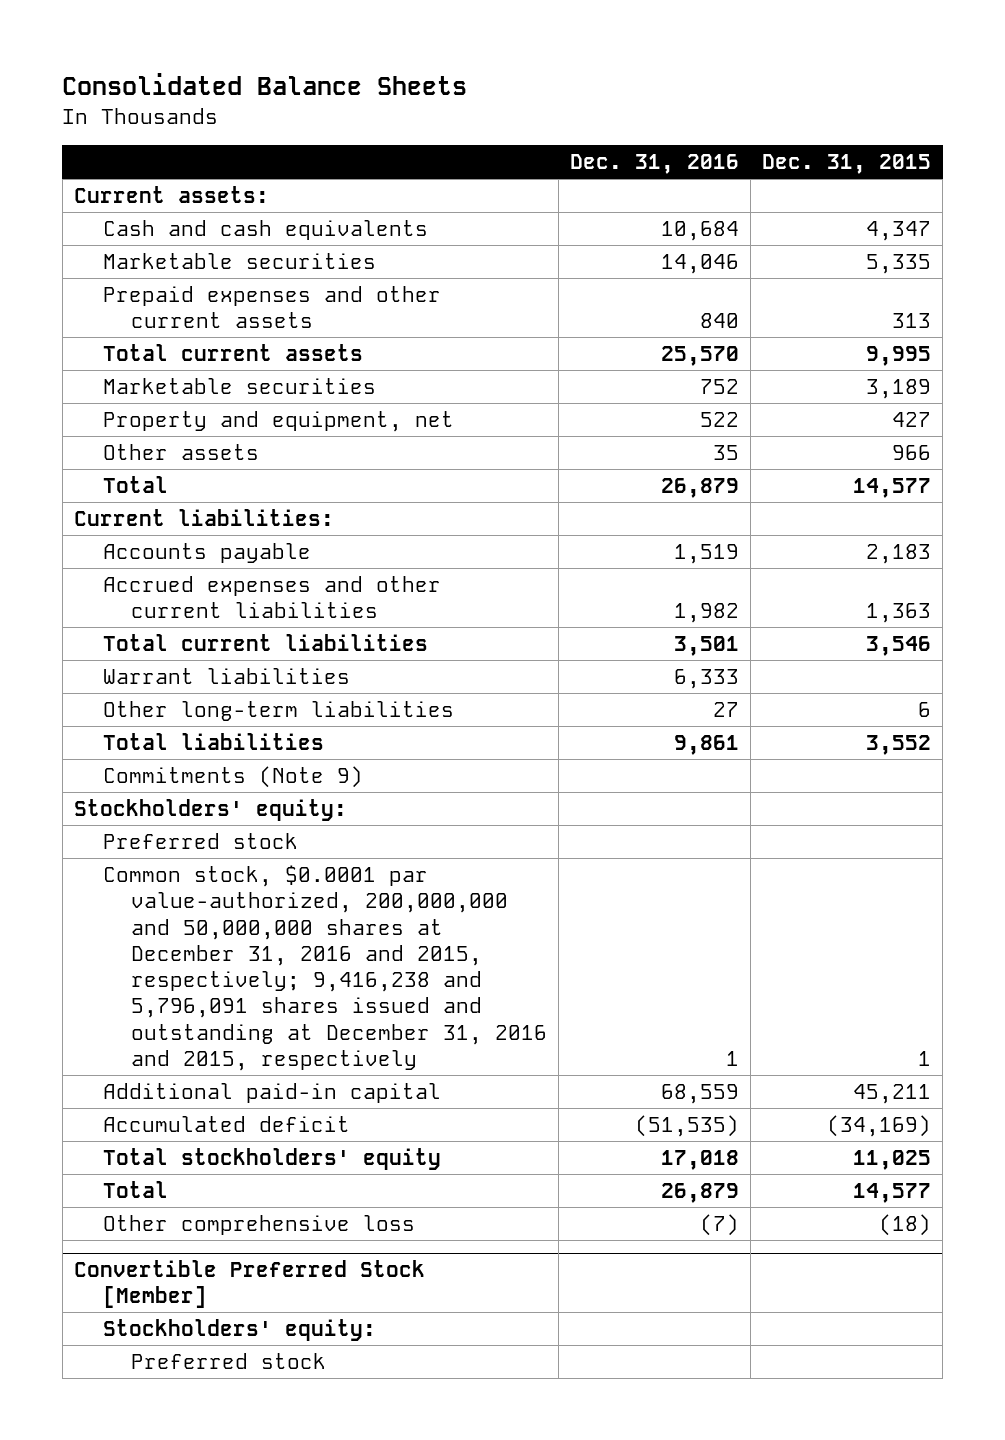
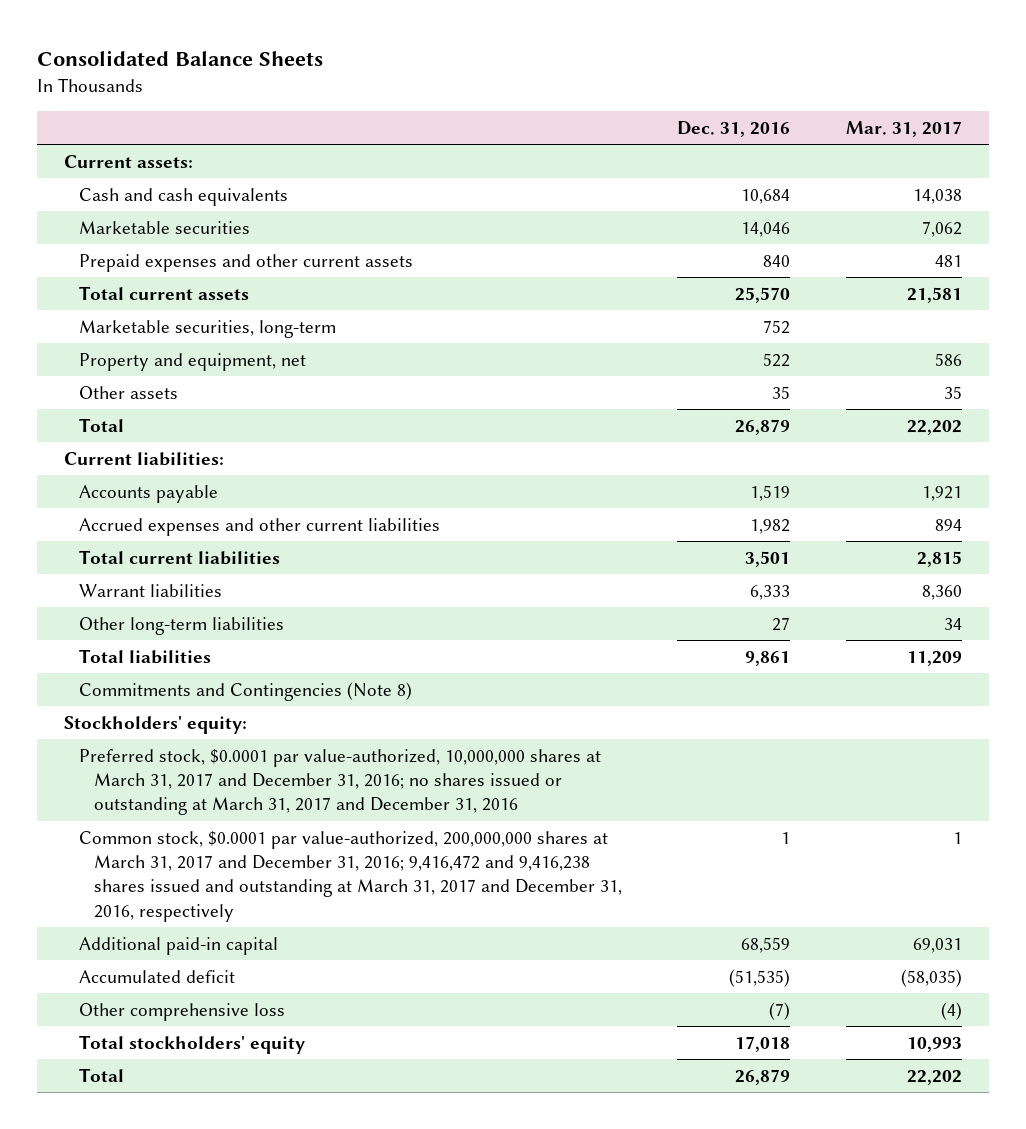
- | Dec. 31, 2016 | Dec. 31, 2015
+ | Dec. 31, 2016 | Mar. 31, 2017
- Marketable securities | 752 | 3,189
+ Marketable securities, long-term | 752 |
- Commitments (Note 9)
+ Commitments and Contingencies (Note 8)
- Preferred stock
- Common stock, $0.0001 par value-authorized, 200,000,000 and 50,000,000 shares at December 31, 2016 and 2015, respectively; 9,416,238 and 5,796,091 shares issued and outstanding at December 31, 2016 and 2015, respectively | 1 | 1
+ Preferred stock, $0.0001 par value-authorized, 10,000,000 shares at March 31, 2017 and December 31, 2016; no shares issued or outstanding at March 31, 2017 and December 31, 2016
+ Common stock, $0.0001 par value-authorized, 200,000,000 shares at March 31, 2017 and December 31, 2016; 9,416,472 and 9,416,238 shares issued and outstanding at March 31, 2017 and December 31, 2016, respectively | 1 | 1
moved up: Other comprehensive loss | (7) | (4)
- Convertible Preferred Stock [Member]
- Stockholders' equity:
- Preferred stock

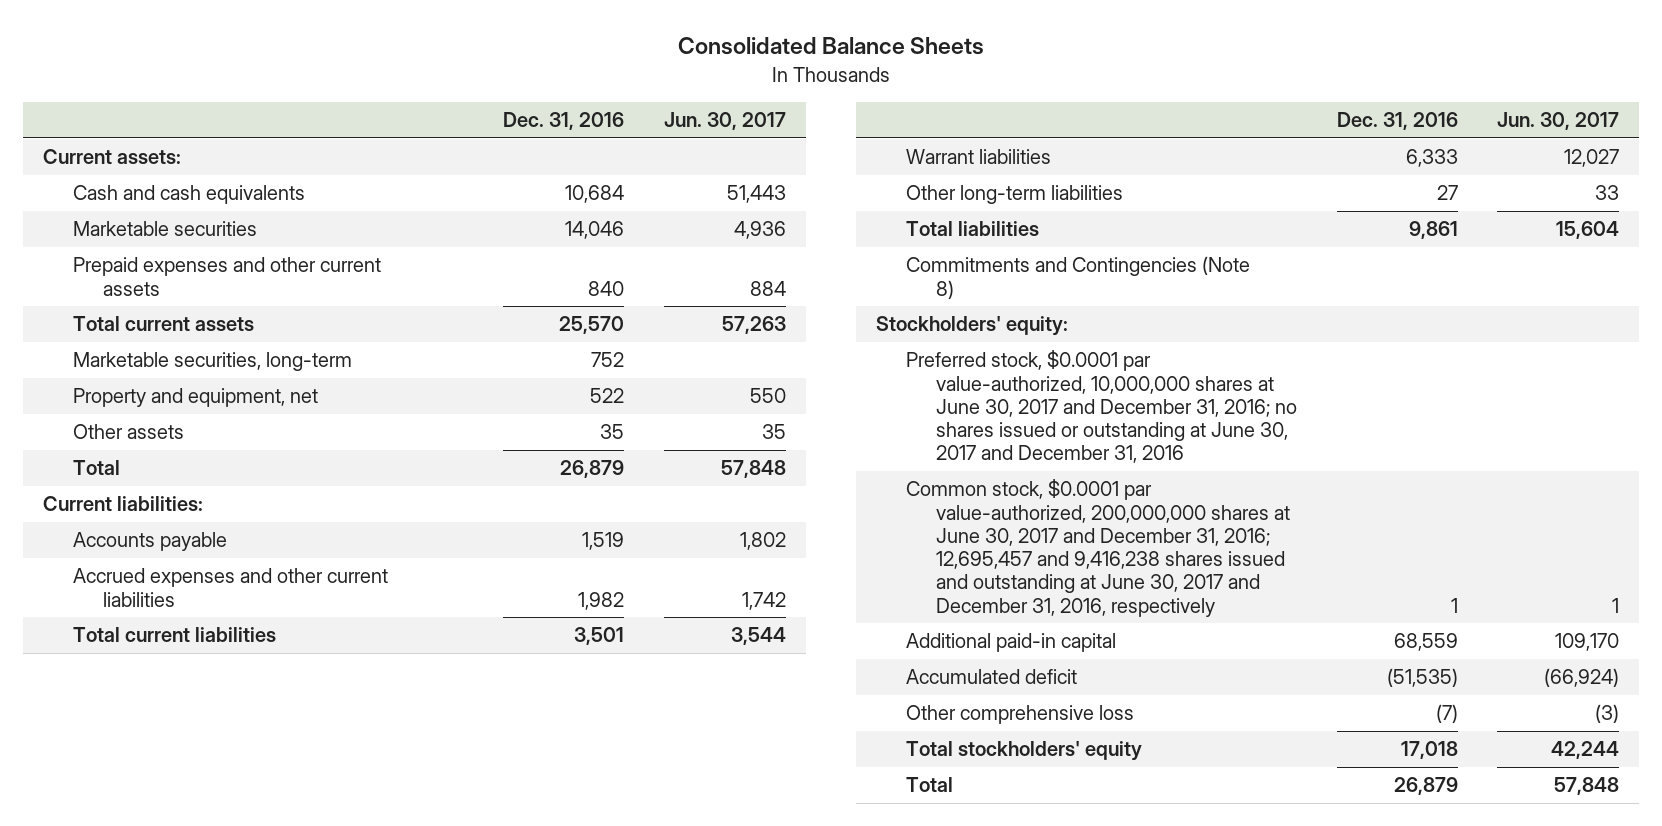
- | Dec. 31, 2016 | Mar. 31, 2017
+ | Dec. 31, 2016 | Jun. 30, 2017
- Preferred stock, $0.0001 par value-authorized, 10,000,000 shares at March 31, 2017 and December 31, 2016; no shares issued or outstanding at March 31, 2017 and December 31, 2016
- Common stock, $0.0001 par value-authorized, 200,000,000 shares at March 31, 2017 and December 31, 2016; 9,416,472 and 9,416,238 shares issued and outstanding at March 31, 2017 and December 31, 2016, respectively | 1 | 1
+ Preferred stock, $0.0001 par value-authorized, 10,000,000 shares at June 30, 2017 and December 31, 2016; no shares issued or outstanding at June 30, 2017 and December 31, 2016
+ Common stock, $0.0001 par value-authorized, 200,000,000 shares at June 30, 2017 and December 31, 2016; 12,695,457 and 9,416,238 shares issued and outstanding at June 30, 2017 and December 31, 2016, respectively | 1 | 1

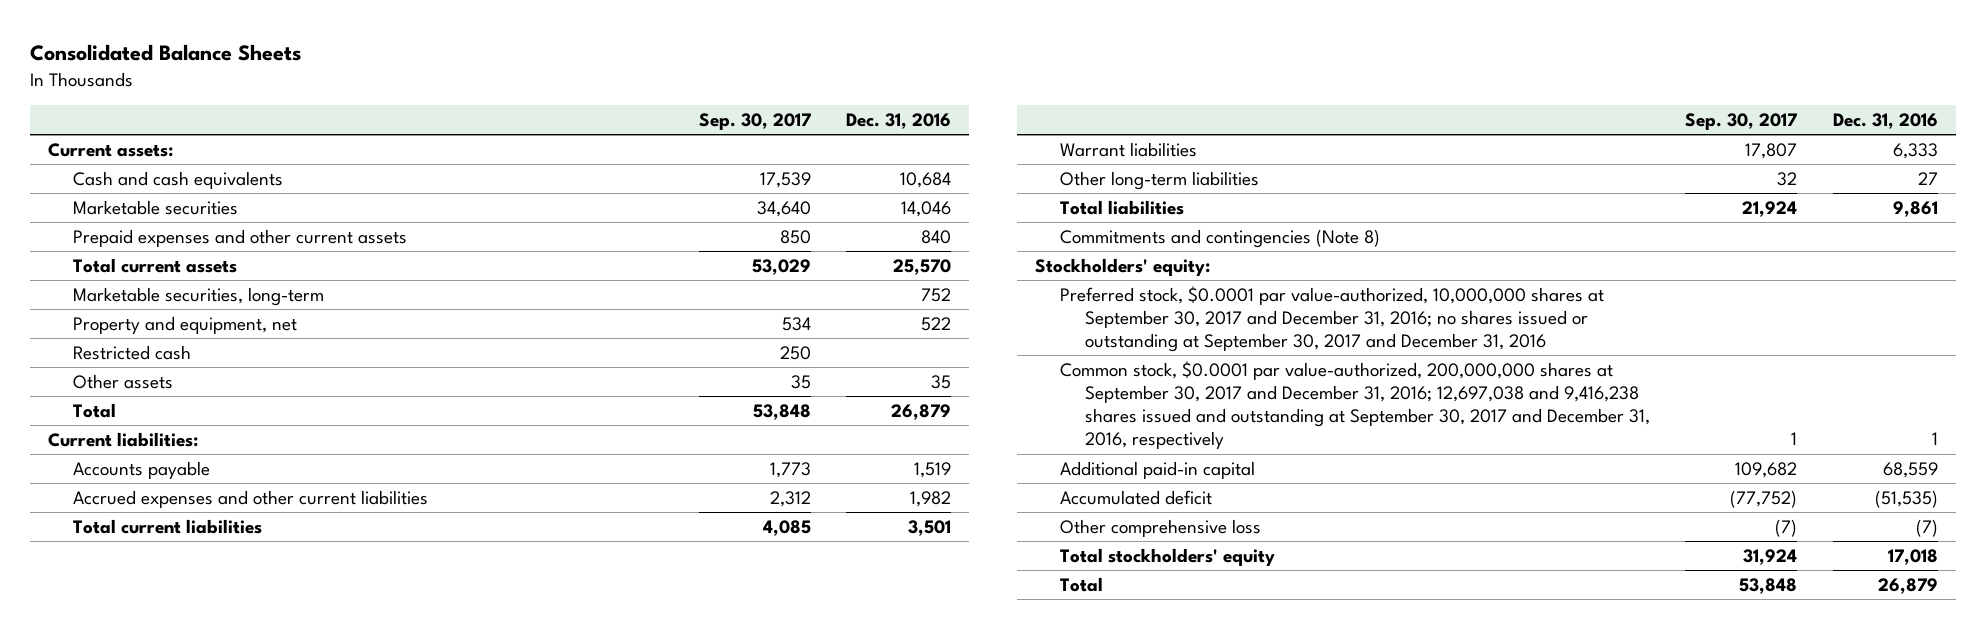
- | Dec. 31, 2016 | Jun. 30, 2017
+ | Sep. 30, 2017 | Dec. 31, 2016
+ Restricted cash | 250 |
- Commitments and Contingencies (Note 8)
+ Commitments and contingencies (Note 8)
- Preferred stock, $0.0001 par value-authorized, 10,000,000 shares at June 30, 2017 and December 31, 2016; no shares issued or outstanding at June 30, 2017 and December 31, 2016
- Common stock, $0.0001 par value-authorized, 200,000,000 shares at June 30, 2017 and December 31, 2016; 12,695,457 and 9,416,238 shares issued and outstanding at June 30, 2017 and December 31, 2016, respectively | 1 | 1
+ Preferred stock, $0.0001 par value-authorized, 10,000,000 shares at September 30, 2017 and December 31, 2016; no shares issued or outstanding at September 30, 2017 and December 31, 2016
+ Common stock, $0.0001 par value-authorized, 200,000,000 shares at September 30, 2017 and December 31, 2016; 12,697,038 and 9,416,238 shares issued and outstanding at September 30, 2017 and December 31, 2016, respectively | 1 | 1

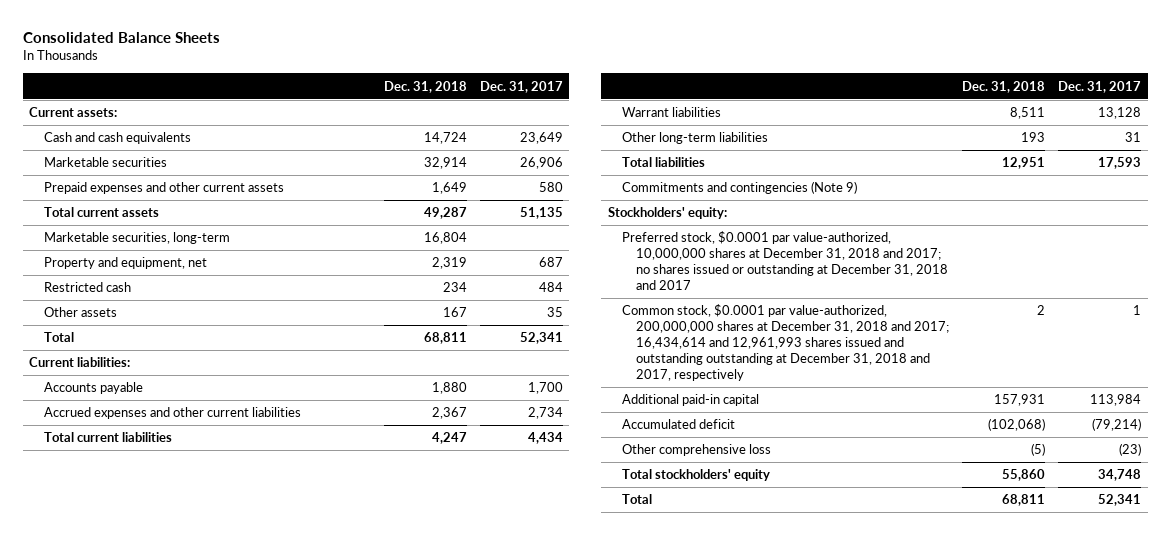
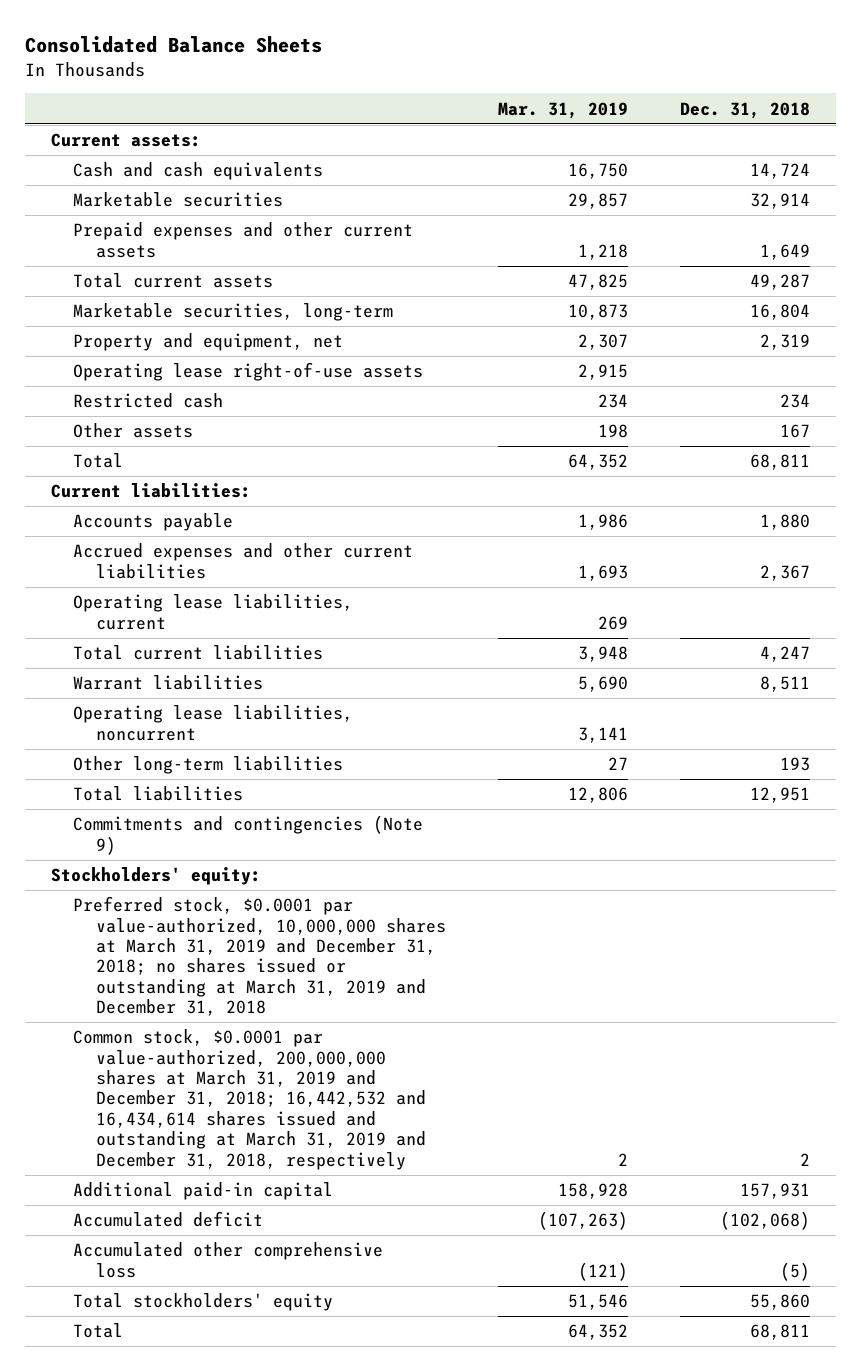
- | Dec. 31, 2018 | Dec. 31, 2017
+ | Mar. 31, 2019 | Dec. 31, 2018
+ Operating lease right-of-use assets | 2,915 |
+ Operating lease liabilities, current | 269 |
+ Operating lease liabilities, noncurrent | 3,141 |
- Preferred stock, $0.0001 par value-authorized, 10,000,000 shares at December 31, 2018 and 2017; no shares issued or outstanding at December 31, 2018 and 2017
- Common stock, $0.0001 par value-authorized, 200,000,000 shares at December 31, 2018 and 2017; 16,434,614 and 12,961,993 shares issued and outstanding outstanding at December 31, 2018 and 2017, respectively | 2 | 1
+ Preferred stock, $0.0001 par value-authorized, 10,000,000 shares at March 31, 2019 and December 31, 2018; no shares issued or outstanding at March 31, 2019 and December 31, 2018
+ Common stock, $0.0001 par value-authorized, 200,000,000 shares at March 31, 2019 and December 31, 2018; 16,442,532 and 16,434,614 shares issued and outstanding at March 31, 2019 and December 31, 2018, respectively | 2 | 2
- Other comprehensive loss | (5) | (23)
+ Accumulated other comprehensive loss | (121) | (5)

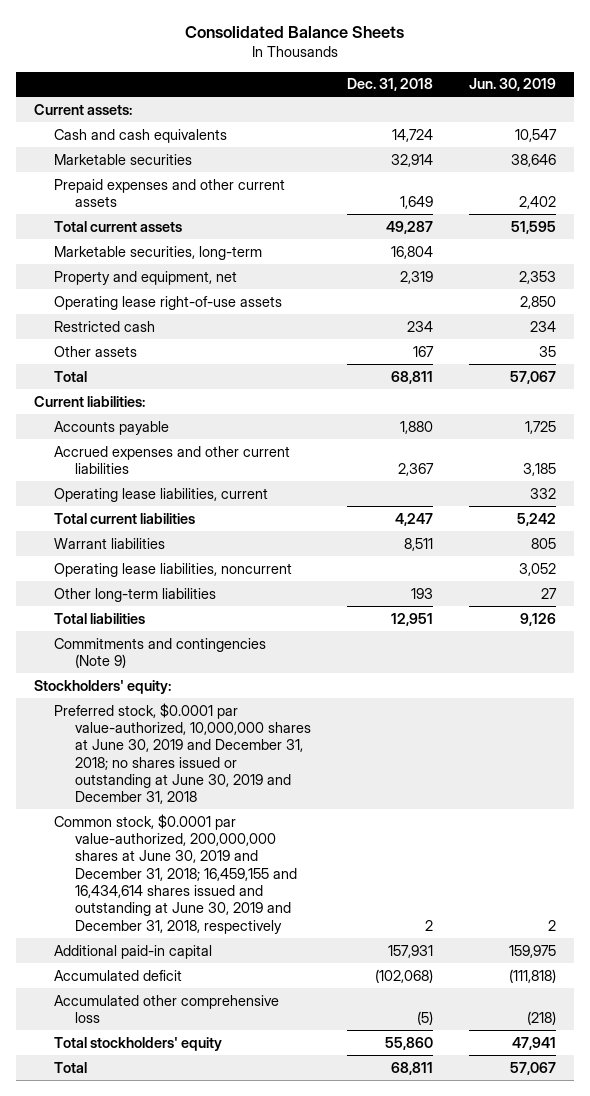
- | Mar. 31, 2019 | Dec. 31, 2018
+ | Dec. 31, 2018 | Jun. 30, 2019
- Preferred stock, $0.0001 par value-authorized, 10,000,000 shares at March 31, 2019 and December 31, 2018; no shares issued or outstanding at March 31, 2019 and December 31, 2018
- Common stock, $0.0001 par value-authorized, 200,000,000 shares at March 31, 2019 and December 31, 2018; 16,442,532 and 16,434,614 shares issued and outstanding at March 31, 2019 and December 31, 2018, respectively | 2 | 2
+ Preferred stock, $0.0001 par value-authorized, 10,000,000 shares at June 30, 2019 and December 31, 2018; no shares issued or outstanding at June 30, 2019 and December 31, 2018
+ Common stock, $0.0001 par value-authorized, 200,000,000 shares at June 30, 2019 and December 31, 2018; 16,459,155 and 16,434,614 shares issued and outstanding at June 30, 2019 and December 31, 2018, respectively | 2 | 2

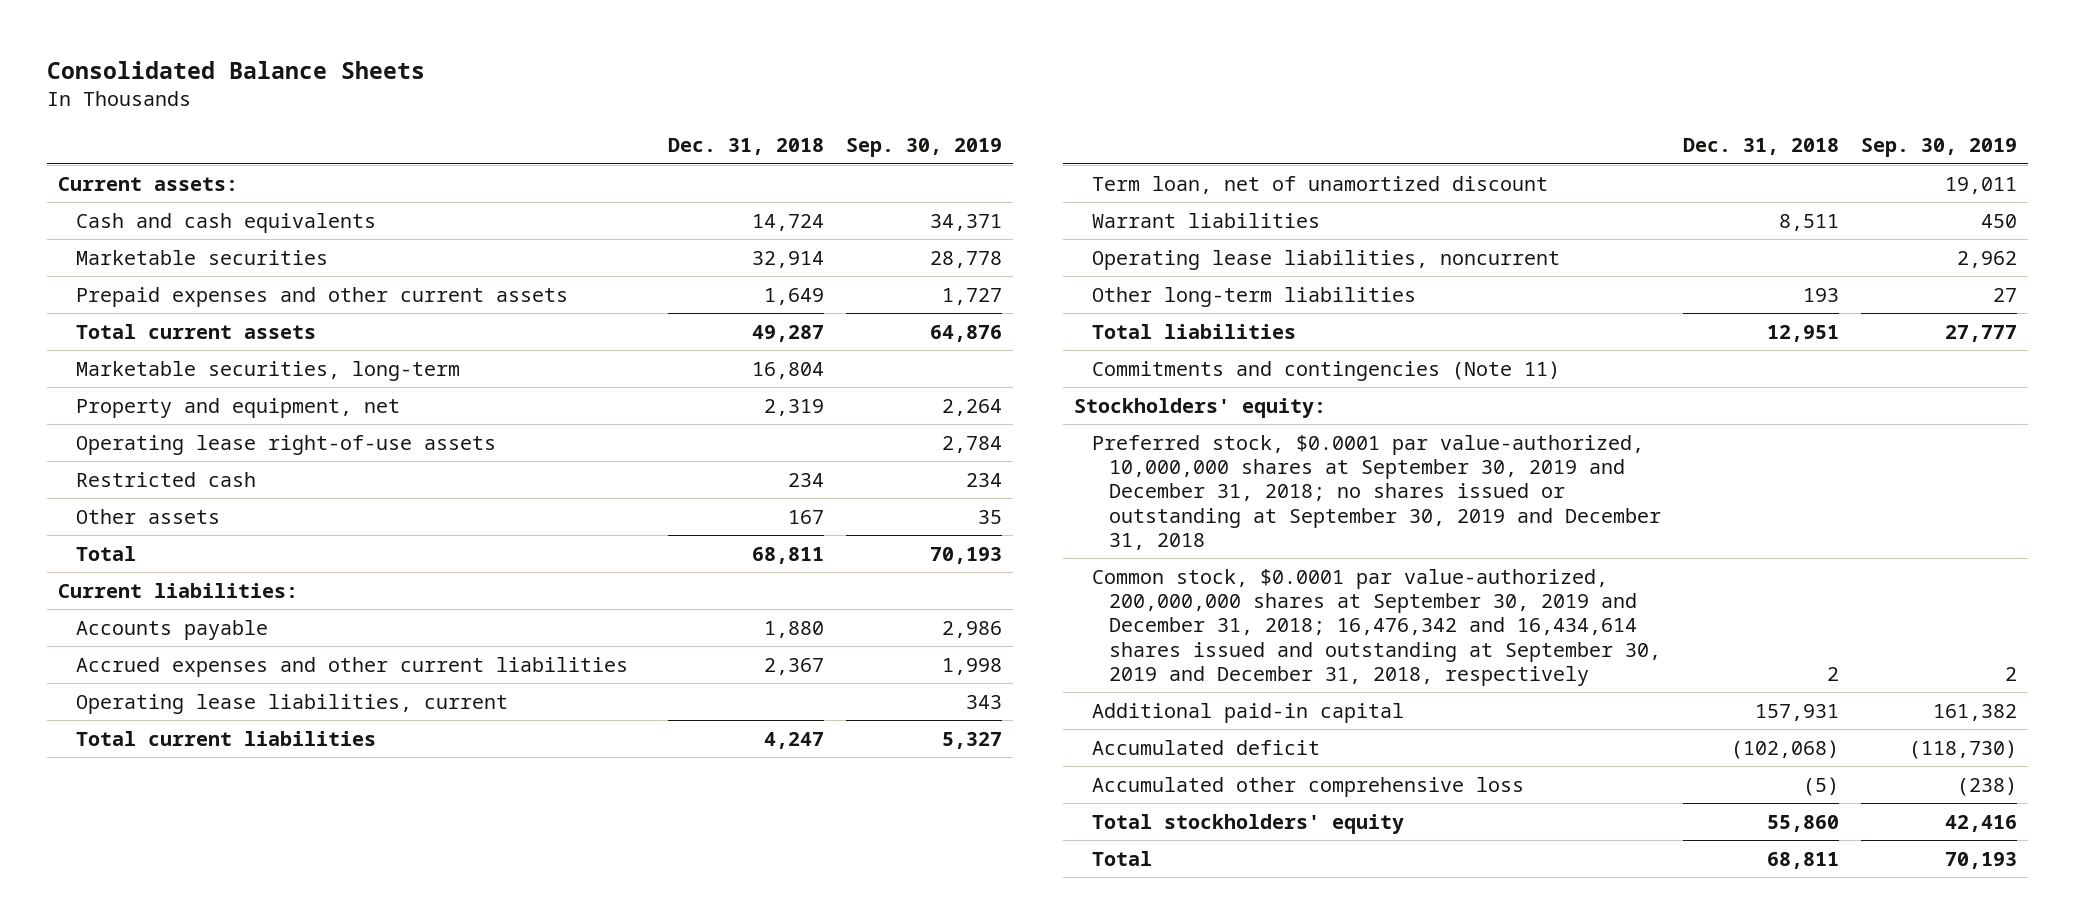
- | Dec. 31, 2018 | Jun. 30, 2019
+ | Dec. 31, 2018 | Sep. 30, 2019
+ Term loan, net of unamortized discount | | 19,011
- Commitments and contingencies (Note 9)
+ Commitments and contingencies (Note 11)
- Preferred stock, $0.0001 par value-authorized, 10,000,000 shares at June 30, 2019 and December 31, 2018; no shares issued or outstanding at June 30, 2019 and December 31, 2018
- Common stock, $0.0001 par value-authorized, 200,000,000 shares at June 30, 2019 and December 31, 2018; 16,459,155 and 16,434,614 shares issued and outstanding at June 30, 2019 and December 31, 2018, respectively | 2 | 2
+ Preferred stock, $0.0001 par value-authorized, 10,000,000 shares at September 30, 2019 and December 31, 2018; no shares issued or outstanding at September 30, 2019 and December 31, 2018
+ Common stock, $0.0001 par value-authorized, 200,000,000 shares at September 30, 2019 and December 31, 2018; 16,476,342 and 16,434,614 shares issued and outstanding at September 30, 2019 and December 31, 2018, respectively | 2 | 2

